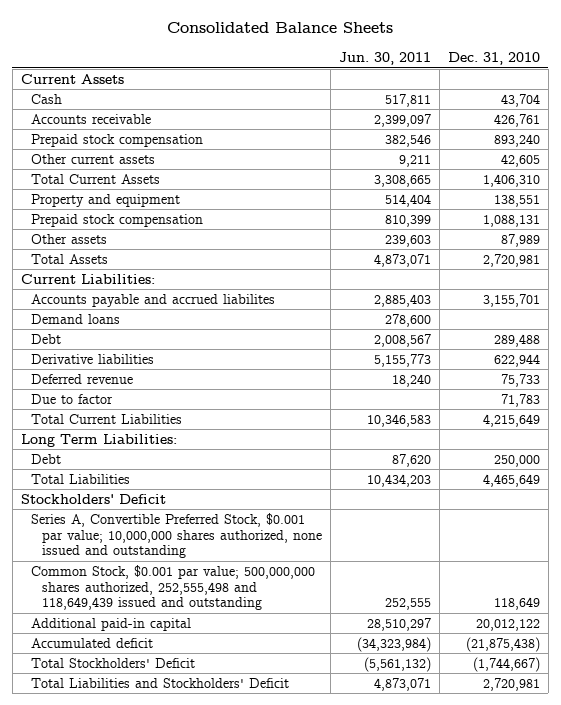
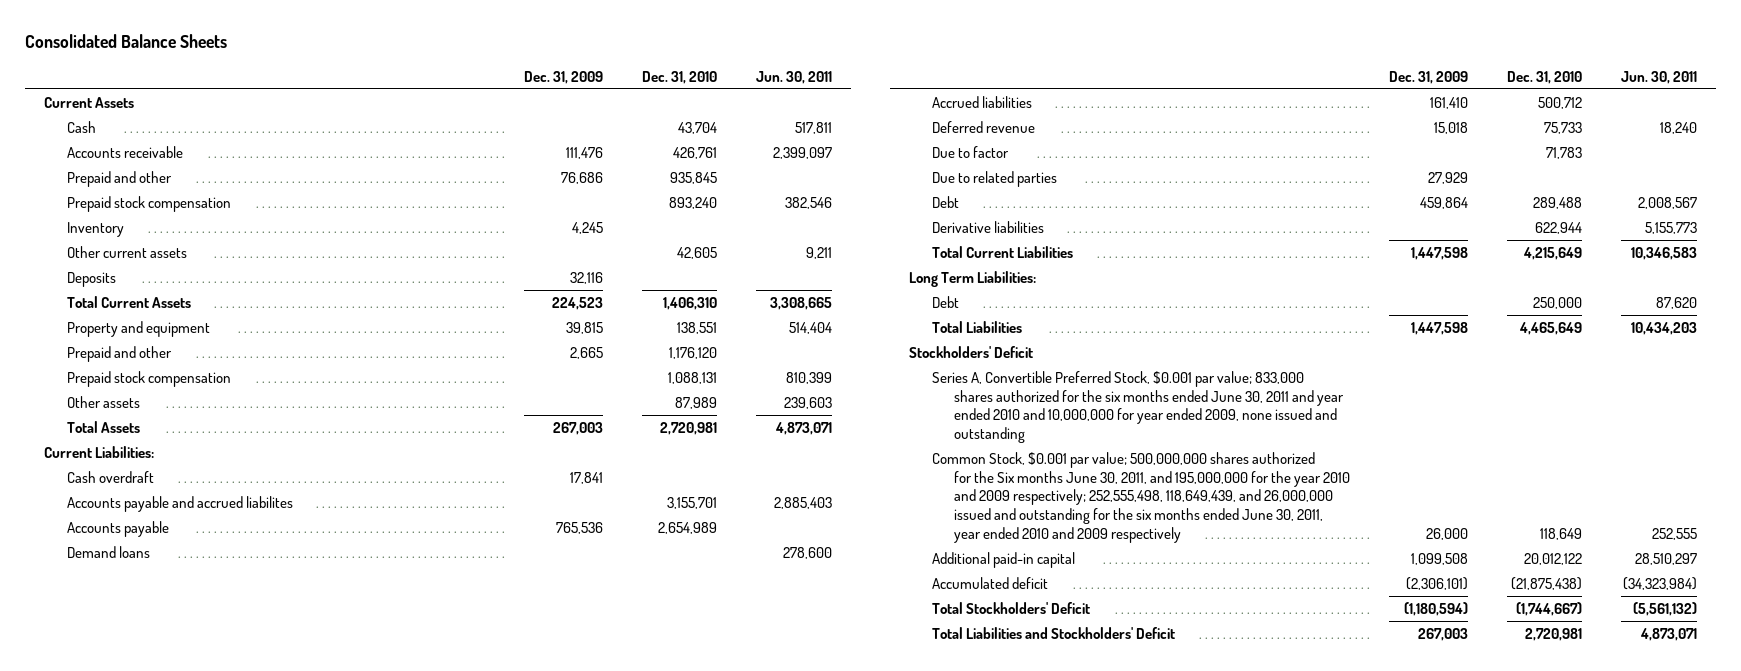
- | Jun. 30, 2011 | Dec. 31, 2010
+ | Dec. 31, 2009 | Dec. 31, 2010 | Jun. 30, 2011
+ Prepaid and other | 76,686 | 935,845 |
+ Inventory | 4,245 | |
+ Deposits | 32,116 | |
+ Prepaid and other | 2,665 | 1,176,120 |
+ Cash overdraft | 17,841 | |
+ Accounts payable | 765,536 | 2,654,989 |
+ Accrued liabilities | 161,410 | 500,712 |
+ Due to related parties | 27,929 | |
moved down: Debt | 459,864 | 289,488 | 2,008,567
moved down: Derivative liabilities | | 622,944 | 5,155,773
- Series A, Convertible Preferred Stock, $0.001 par value; 10,000,000 shares authorized, none issued and outstanding
- Common Stock, $0.001 par value; 500,000,000 shares authorized, 252,555,498 and 118,649,439 issued and outstanding | 252,555 | 118,649
+ Series A, Convertible Preferred Stock, $0.001 par value; 833,000 shares authorized for the six months ended June 30, 2011 and year ended 2010 and 10,000,000 for year ended 2009, none issued and outstanding
+ Common Stock, $0.001 par value; 500,000,000 shares authorized for the Six months June 30, 2011, and 195,000,000 for the year 2010 and 2009 respectively; 252,555,498, 118,649,439, and 26,000,000 issued and outstanding for the six months ended June 30, 2011, year ended 2010 and 2009 respectively | 26,000 | 118,649 | 252,555

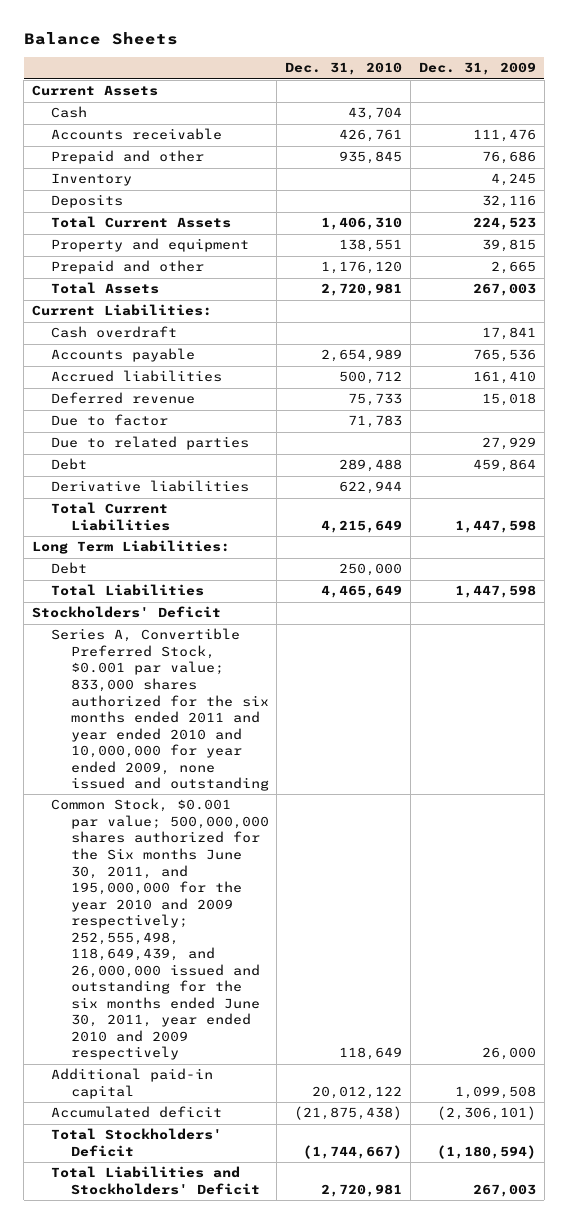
- Consolidated Balance Sheets
+ Balance Sheets
- | Dec. 31, 2009 | Dec. 31, 2010 | Jun. 30, 2011
+ | Dec. 31, 2010 | Dec. 31, 2009
- Prepaid stock compensation | | 893,240 | 382,546
- Other current assets | | 42,605 | 9,211
- Prepaid stock compensation | | 1,088,131 | 810,399
- Other assets | | 87,989 | 239,603
- Accounts payable and accrued liabilites | | 3,155,701 | 2,885,403
- Demand loans | | | 278,600
- Series A, Convertible Preferred Stock, $0.001 par value; 833,000 shares authorized for the six months ended June 30, 2011 and year ended 2010 and 10,000,000 for year ended 2009, none issued and outstanding
+ Series A, Convertible Preferred Stock, $0.001 par value; 833,000 shares authorized for the six months ended 2011 and year ended 2010 and 10,000,000 for year ended 2009, none issued and outstanding

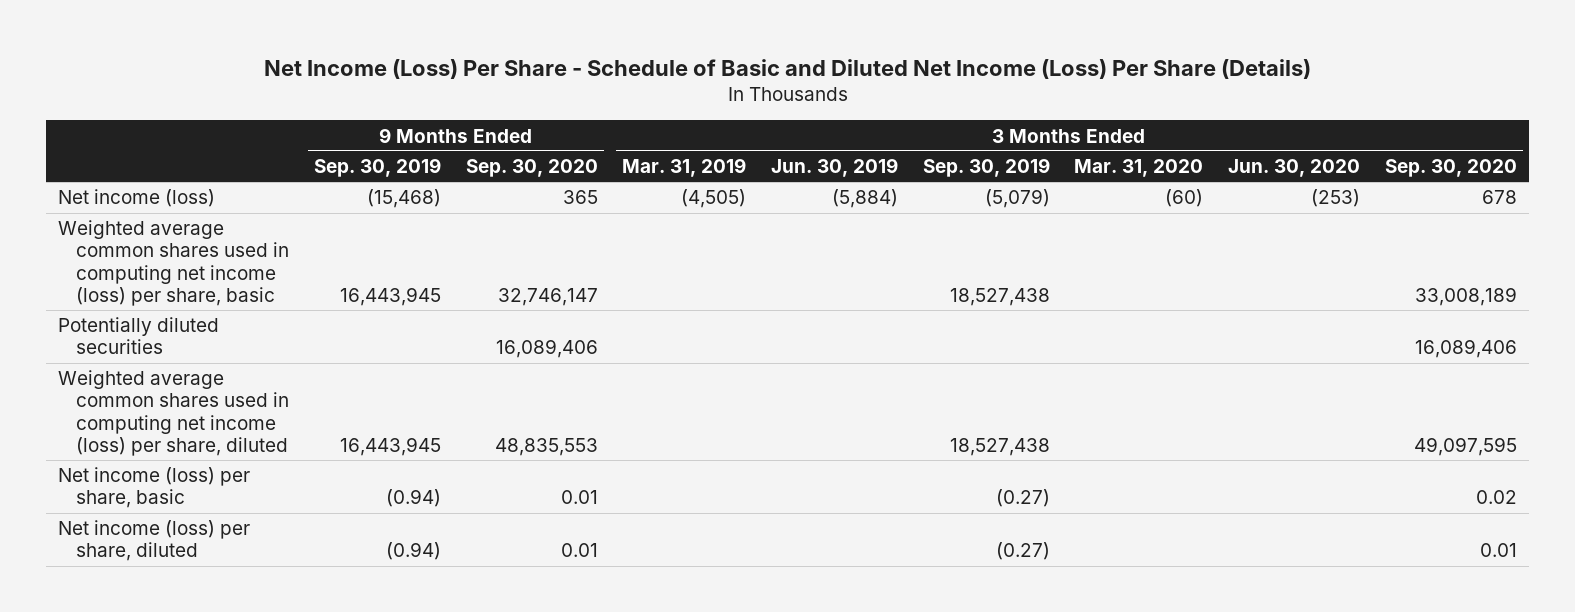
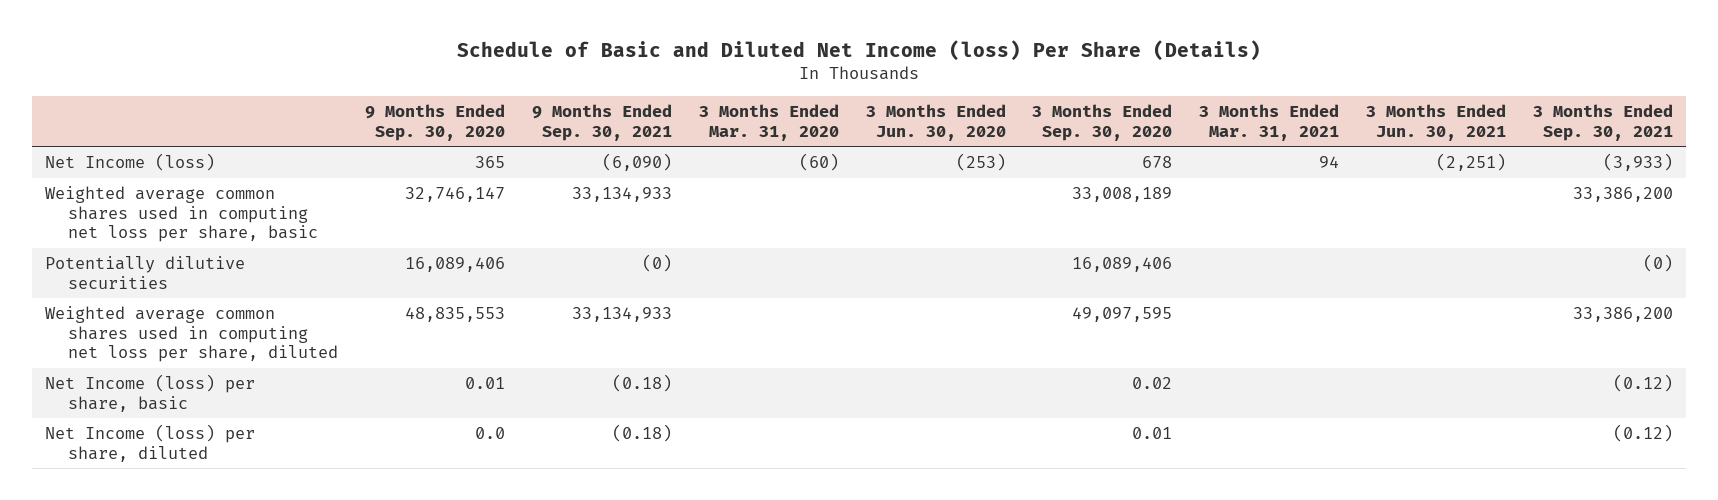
- Net Income (Loss) Per Share - Schedule of Basic and Diluted Net Income (Loss) Per Share (Details)
+ Schedule of Basic and Diluted Net Income (loss) Per Share (Details)
- | 9 Months Ended Sep. 30, 2019 | 9 Months Ended Sep. 30, 2020 | 3 Months Ended Mar. 31, 2019 | 3 Months Ended Jun. 30, 2019 | 3 Months Ended Sep. 30, 2019 | 3 Months Ended Mar. 31, 2020 | 3 Months Ended Jun. 30, 2020 | 3 Months Ended Sep. 30, 2020
+ | 9 Months Ended Sep. 30, 2020 | 9 Months Ended Sep. 30, 2021 | 3 Months Ended Mar. 31, 2020 | 3 Months Ended Jun. 30, 2020 | 3 Months Ended Sep. 30, 2020 | 3 Months Ended Mar. 31, 2021 | 3 Months Ended Jun. 30, 2021 | 3 Months Ended Sep. 30, 2021
- Net income (loss) | (15,468) | 365 | (4,505) | (5,884) | (5,079) | (60) | (253) | 678
- Weighted average common shares used in computing net income (loss) per share, basic | 16,443,945 | 32,746,147 | | | 18,527,438 | | | 33,008,189
- Potentially diluted securities | | 16,089,406 | | | | | | 16,089,406
- Weighted average common shares used in computing net income (loss) per share, diluted | 16,443,945 | 48,835,553 | | | 18,527,438 | | | 49,097,595
- Net income (loss) per share, basic | (0.94) | 0.01 | | | (0.27) | | | 0.02
- Net income (loss) per share, diluted | (0.94) | 0.01 | | | (0.27) | | | 0.01
+ Net Income (loss) | 365 | (6,090) | (60) | (253) | 678 | 94 | (2,251) | (3,933)
+ Weighted average common shares used in computing net loss per share, basic | 32,746,147 | 33,134,933 | | | 33,008,189 | | | 33,386,200
+ Potentially dilutive securities | 16,089,406 | (0) | | | 16,089,406 | | | (0)
+ Weighted average common shares used in computing net loss per share, diluted | 48,835,553 | 33,134,933 | | | 49,097,595 | | | 33,386,200
+ Net Income (loss) per share, basic | 0.01 | (0.18) | | | 0.02 | | | (0.12)
+ Net Income (loss) per share, diluted | 0.0 | (0.18) | | | 0.01 | | | (0.12)

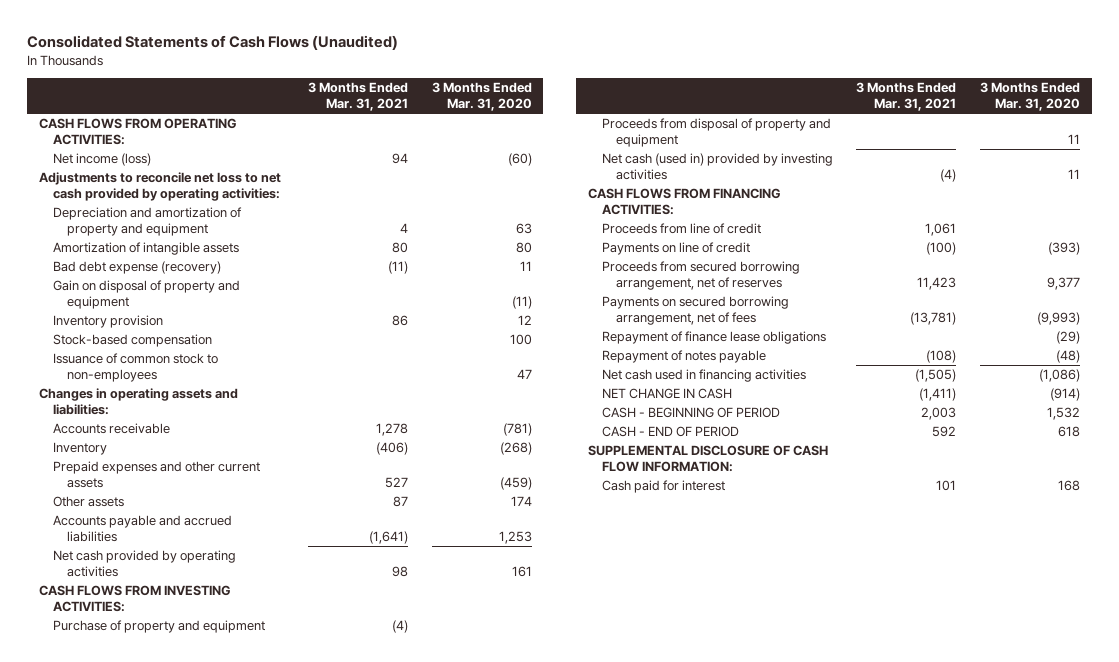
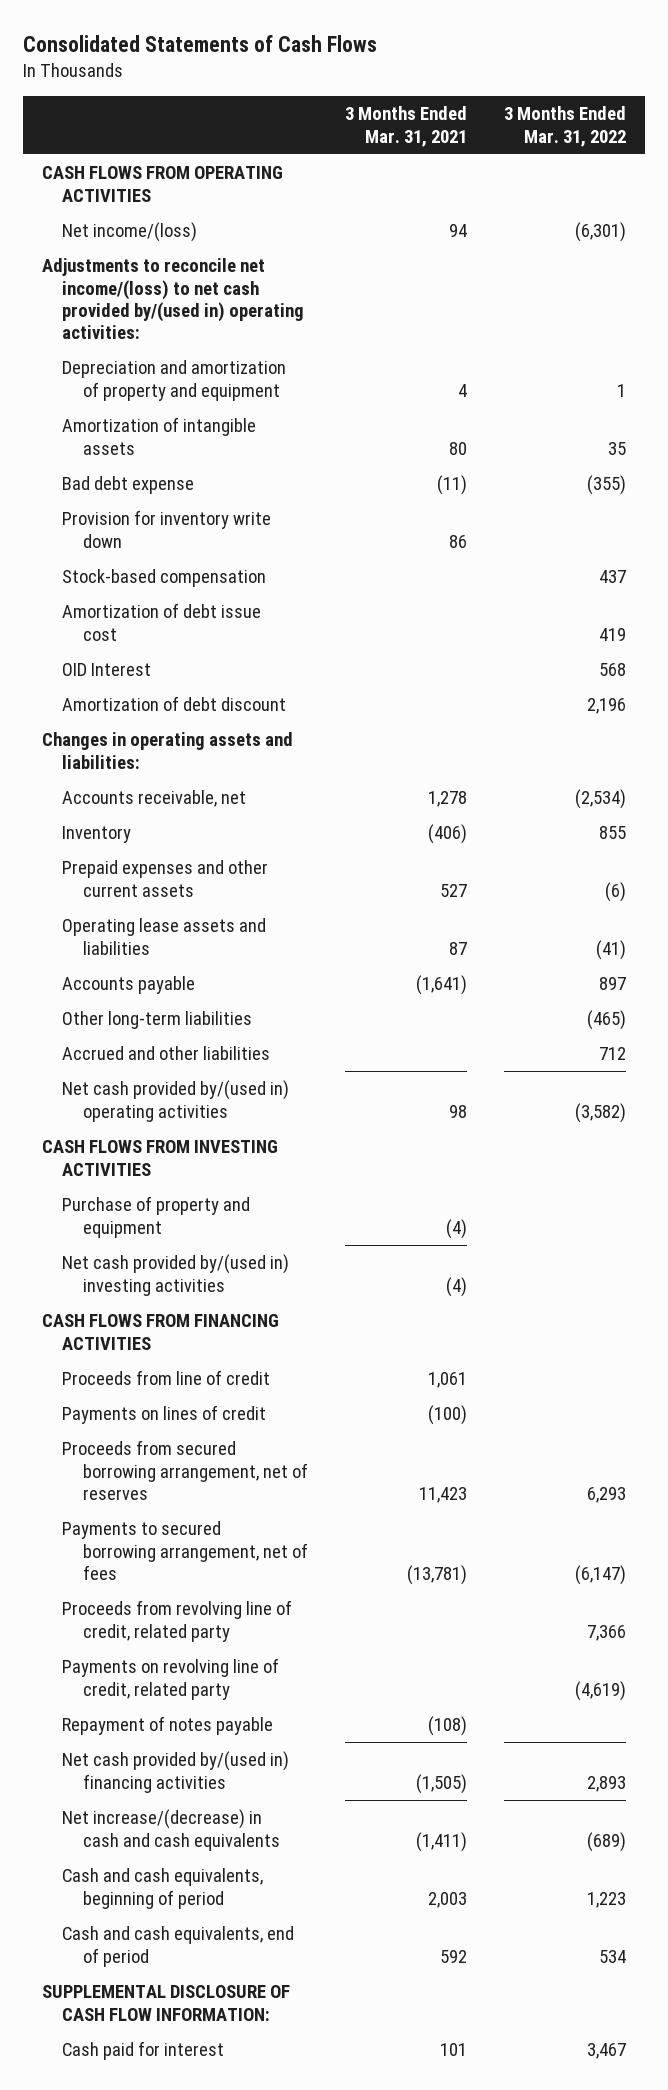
- Consolidated Statements of Cash Flows (Unaudited)
+ Consolidated Statements of Cash Flows
- | 3 Months Ended Mar. 31, 2021 | 3 Months Ended Mar. 31, 2020
+ | 3 Months Ended Mar. 31, 2021 | 3 Months Ended Mar. 31, 2022
- CASH FLOWS FROM OPERATING ACTIVITIES:
- Net income (loss) | 94 | (60)
- Adjustments to reconcile net loss to net cash provided by operating activities:
+ CASH FLOWS FROM OPERATING ACTIVITIES
+ Net income/(loss) | 94 | (6,301)
+ Adjustments to reconcile net income/(loss) to net cash provided by/(used in) operating activities:
- Bad debt expense (recovery) | (11) | 11
- Gain on disposal of property and equipment | | (11)
- Inventory provision | 86 | 12
+ Bad debt expense | (11) | (355)
+ Provision for inventory write down | 86 |
- Issuance of common stock to non-employees | | 47
+ Amortization of debt issue cost | | 419
+ OID Interest | | 568
+ Amortization of debt discount | | 2,196
- Accounts receivable | 1,278 | (781)
+ Accounts receivable, net | 1,278 | (2,534)
- Other assets | 87 | 174
- Accounts payable and accrued liabilities | (1,641) | 1,253
- Net cash provided by operating activities | 98 | 161
- CASH FLOWS FROM INVESTING ACTIVITIES:
+ Operating lease assets and liabilities | 87 | (41)
+ Accounts payable | (1,641) | 897
+ Other long-term liabilities | | (465)
+ Accrued and other liabilities | | 712
+ Net cash provided by/(used in) operating activities | 98 | (3,582)
+ CASH FLOWS FROM INVESTING ACTIVITIES
- Proceeds from disposal of property and equipment | | 11
- Net cash (used in) provided by investing activities | (4) | 11
- CASH FLOWS FROM FINANCING ACTIVITIES:
+ Net cash provided by/(used in) investing activities | (4) |
+ CASH FLOWS FROM FINANCING ACTIVITIES
- Payments on line of credit | (100) | (393)
+ Payments on lines of credit | (100) |
- Payments on secured borrowing arrangement, net of fees | (13,781) | (9,993)
- Repayment of finance lease obligations | | (29)
+ Payments to secured borrowing arrangement, net of fees | (13,781) | (6,147)
+ Proceeds from revolving line of credit, related party | | 7,366
+ Payments on revolving line of credit, related party | | (4,619)
- Net cash used in financing activities | (1,505) | (1,086)
- NET CHANGE IN CASH | (1,411) | (914)
- CASH - BEGINNING OF PERIOD | 2,003 | 1,532
- CASH - END OF PERIOD | 592 | 618
+ Net cash provided by/(used in) financing activities | (1,505) | 2,893
+ Net increase/(decrease) in cash and cash equivalents | (1,411) | (689)
+ Cash and cash equivalents, beginning of period | 2,003 | 1,223
+ Cash and cash equivalents, end of period | 592 | 534

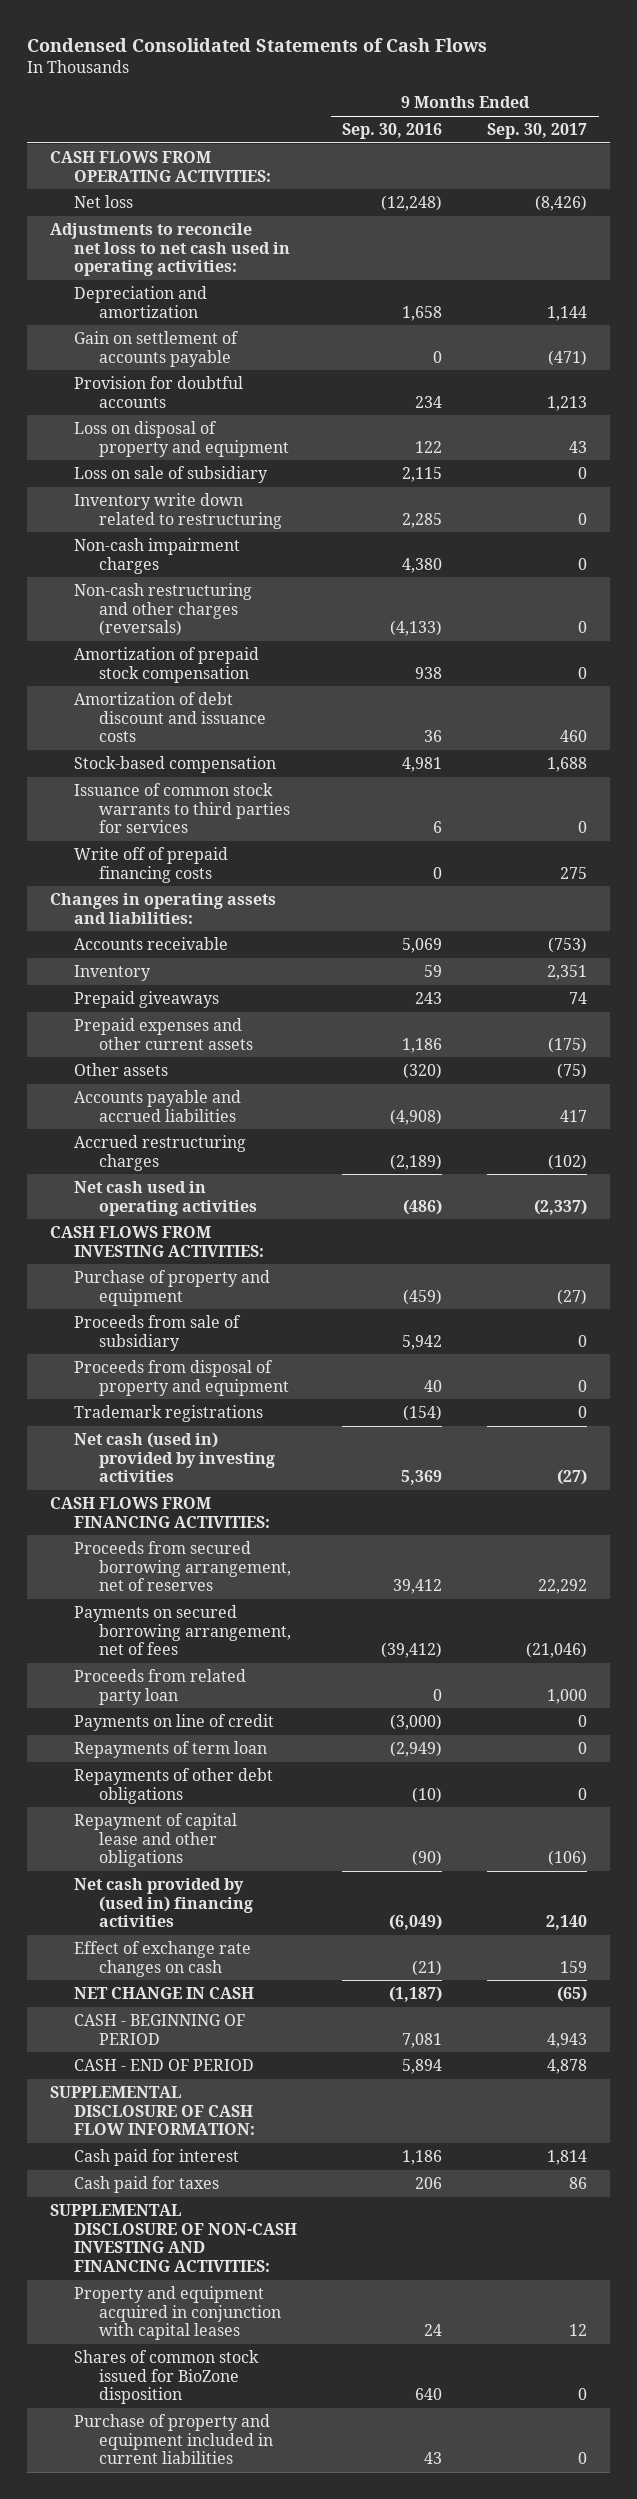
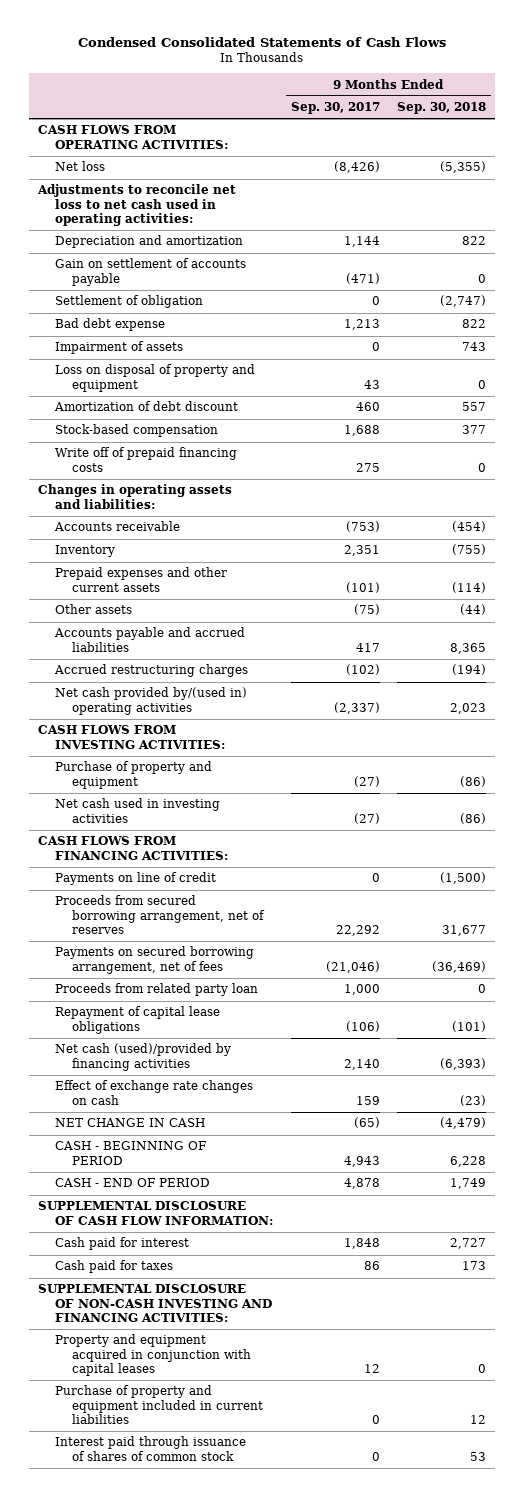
- | 9 Months Ended Sep. 30, 2016 | 9 Months Ended Sep. 30, 2017
+ | 9 Months Ended Sep. 30, 2017 | 9 Months Ended Sep. 30, 2018
- Provision for doubtful accounts | 234 | 1,213
+ Settlement of obligation | 0 | (2,747)
+ Bad debt expense | 1,213 | 822
+ Impairment of assets | 0 | 743
- Loss on sale of subsidiary | 2,115 | 0
- Inventory write down related to restructuring | 2,285 | 0
- Non-cash impairment charges | 4,380 | 0
- Non-cash restructuring and other charges (reversals) | (4,133) | 0
- Amortization of prepaid stock compensation | 938 | 0
- Amortization of debt discount and issuance costs | 36 | 460
+ Amortization of debt discount | 460 | 557
- Issuance of common stock warrants to third parties for services | 6 | 0
- Prepaid giveaways | 243 | 74
- Prepaid expenses and other current assets | 1,186 | (175)
+ Prepaid expenses and other current assets | (101) | (114)
- Net cash used in operating activities | (486) | (2,337)
+ Net cash provided by/(used in) operating activities | (2,337) | 2,023
- Proceeds from sale of subsidiary | 5,942 | 0
- Proceeds from disposal of property and equipment | 40 | 0
- Trademark registrations | (154) | 0
- Net cash (used in) provided by investing activities | 5,369 | (27)
+ Net cash used in investing activities | (27) | (86)
moved up: Payments on line of credit | 0 | (1,500)
- Repayments of term loan | (2,949) | 0
- Repayments of other debt obligations | (10) | 0
- Repayment of capital lease and other obligations | (90) | (106)
- Net cash provided by (used in) financing activities | (6,049) | 2,140
+ Repayment of capital lease obligations | (106) | (101)
+ Net cash (used)/provided by financing activities | 2,140 | (6,393)
- Cash paid for interest | 1,186 | 1,814
+ Cash paid for interest | 1,848 | 2,727
- Shares of common stock issued for BioZone disposition | 640 | 0
+ Interest paid through issuance of shares of common stock | 0 | 53

